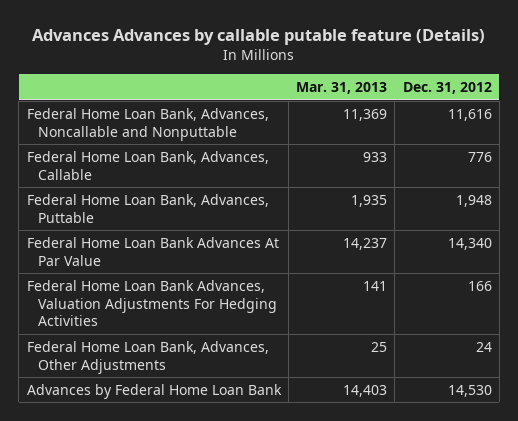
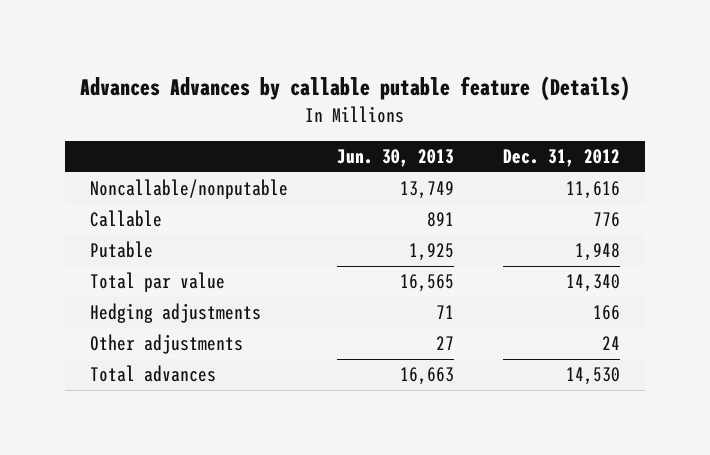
- | Mar. 31, 2013 | Dec. 31, 2012
+ | Jun. 30, 2013 | Dec. 31, 2012
- Federal Home Loan Bank, Advances, Noncallable and Nonputtable | 11,369 | 11,616
- Federal Home Loan Bank, Advances, Callable | 933 | 776
- Federal Home Loan Bank, Advances, Puttable | 1,935 | 1,948
- Federal Home Loan Bank Advances At Par Value | 14,237 | 14,340
- Federal Home Loan Bank Advances, Valuation Adjustments For Hedging Activities | 141 | 166
- Federal Home Loan Bank, Advances, Other Adjustments | 25 | 24
- Advances by Federal Home Loan Bank | 14,403 | 14,530
+ Noncallable/nonputable | 13,749 | 11,616
+ Callable | 891 | 776
+ Putable | 1,925 | 1,948
+ Total par value | 16,565 | 14,340
+ Hedging adjustments | 71 | 166
+ Other adjustments | 27 | 24
+ Total advances | 16,663 | 14,530

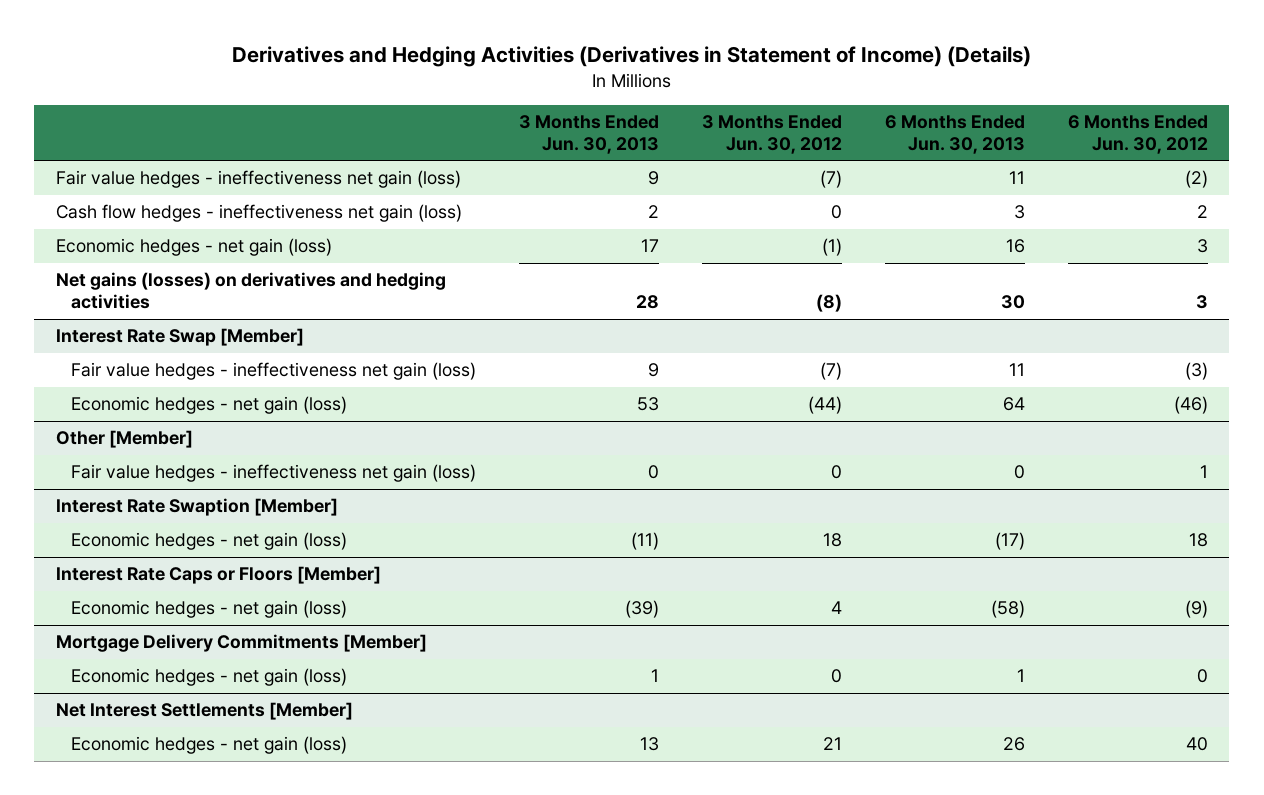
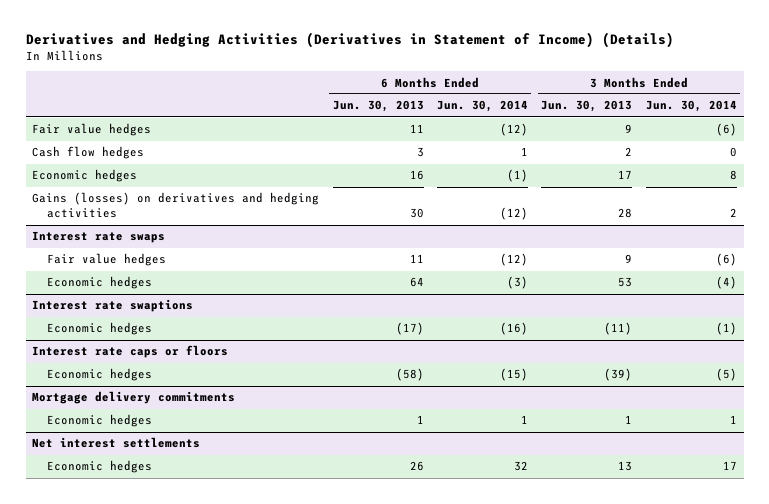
- | 3 Months Ended Jun. 30, 2013 | 3 Months Ended Jun. 30, 2012 | 6 Months Ended Jun. 30, 2013 | 6 Months Ended Jun. 30, 2012
+ | 6 Months Ended Jun. 30, 2013 | 6 Months Ended Jun. 30, 2014 | 3 Months Ended Jun. 30, 2013 | 3 Months Ended Jun. 30, 2014
- Fair value hedges - ineffectiveness net gain (loss) | 9 | (7) | 11 | (2)
- Cash flow hedges - ineffectiveness net gain (loss) | 2 | 0 | 3 | 2
- Economic hedges - net gain (loss) | 17 | (1) | 16 | 3
- Net gains (losses) on derivatives and hedging activities | 28 | (8) | 30 | 3
- Interest Rate Swap [Member]
- Fair value hedges - ineffectiveness net gain (loss) | 9 | (7) | 11 | (3)
- Economic hedges - net gain (loss) | 53 | (44) | 64 | (46)
- Other [Member]
- Fair value hedges - ineffectiveness net gain (loss) | 0 | 0 | 0 | 1
- Interest Rate Swaption [Member]
- Economic hedges - net gain (loss) | (11) | 18 | (17) | 18
- Interest Rate Caps or Floors [Member]
- Economic hedges - net gain (loss) | (39) | 4 | (58) | (9)
- Mortgage Delivery Commitments [Member]
- Economic hedges - net gain (loss) | 1 | 0 | 1 | 0
- Net Interest Settlements [Member]
- Economic hedges - net gain (loss) | 13 | 21 | 26 | 40
+ Fair value hedges | 11 | (12) | 9 | (6)
+ Cash flow hedges | 3 | 1 | 2 | 0
+ Economic hedges | 16 | (1) | 17 | 8
+ Gains (losses) on derivatives and hedging activities | 30 | (12) | 28 | 2
+ Interest rate swaps
+ Fair value hedges | 11 | (12) | 9 | (6)
+ Economic hedges | 64 | (3) | 53 | (4)
+ Interest rate swaptions
+ Economic hedges | (17) | (16) | (11) | (1)
+ Interest rate caps or floors
+ Economic hedges | (58) | (15) | (39) | (5)
+ Mortgage delivery commitments
+ Economic hedges | 1 | 1 | 1 | 1
+ Net interest settlements
+ Economic hedges | 26 | 32 | 13 | 17

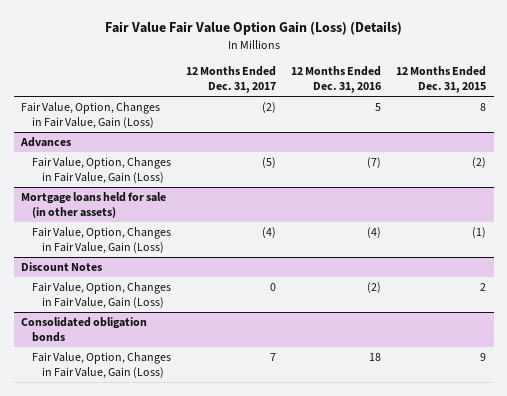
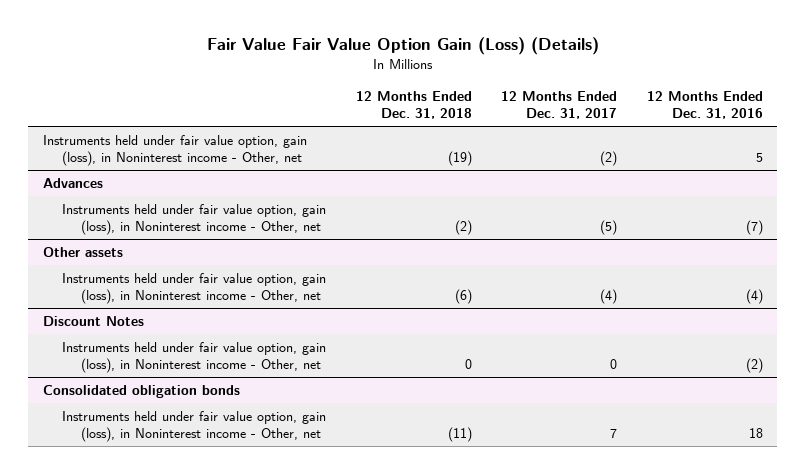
- | 12 Months Ended Dec. 31, 2017 | 12 Months Ended Dec. 31, 2016 | 12 Months Ended Dec. 31, 2015
+ | 12 Months Ended Dec. 31, 2018 | 12 Months Ended Dec. 31, 2017 | 12 Months Ended Dec. 31, 2016
- Fair Value, Option, Changes in Fair Value, Gain (Loss) | (2) | 5 | 8
+ Instruments held under fair value option, gain (loss), in Noninterest income - Other, net | (19) | (2) | 5
@ Advances
- Fair Value, Option, Changes in Fair Value, Gain (Loss) | (5) | (7) | (2)
- Mortgage loans held for sale (in other assets)
- Fair Value, Option, Changes in Fair Value, Gain (Loss) | (4) | (4) | (1)
@ Advances
+ Instruments held under fair value option, gain (loss), in Noninterest income - Other, net | (2) | (5) | (7)
+ Other assets
+ Instruments held under fair value option, gain (loss), in Noninterest income - Other, net | (6) | (4) | (4)
@ Discount Notes
- Fair Value, Option, Changes in Fair Value, Gain (Loss) | 0 | (2) | 2
+ Instruments held under fair value option, gain (loss), in Noninterest income - Other, net | 0 | 0 | (2)
@ Consolidated obligation bonds
- Fair Value, Option, Changes in Fair Value, Gain (Loss) | 7 | 18 | 9
+ Instruments held under fair value option, gain (loss), in Noninterest income - Other, net | (11) | 7 | 18

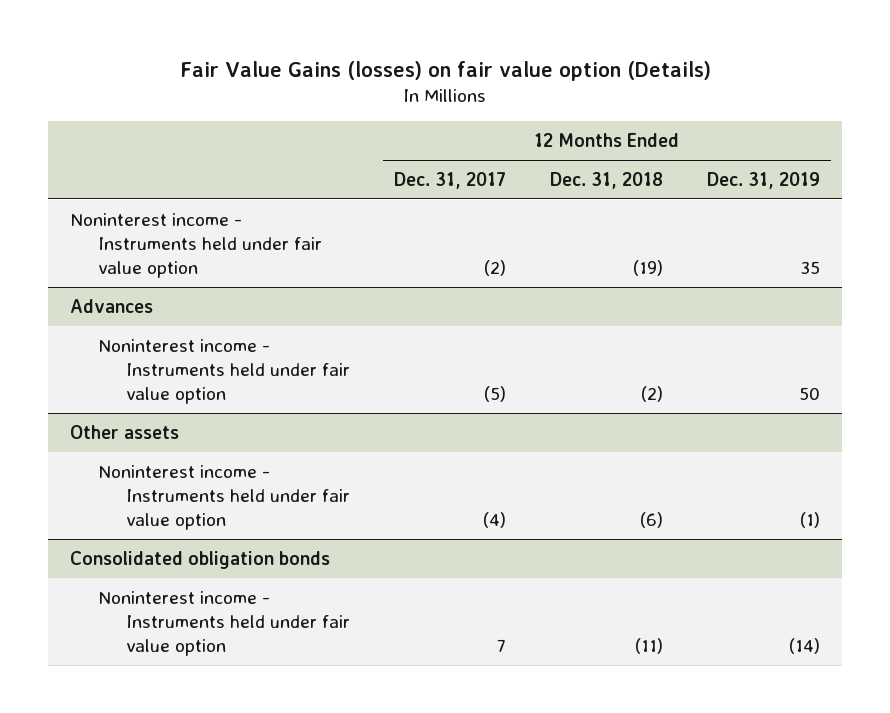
- Fair Value Fair Value Option Gain (Loss) (Details)
+ Fair Value Gains (losses) on fair value option (Details)
- | 12 Months Ended Dec. 31, 2018 | 12 Months Ended Dec. 31, 2017 | 12 Months Ended Dec. 31, 2016
+ | 12 Months Ended Dec. 31, 2017 | 12 Months Ended Dec. 31, 2018 | 12 Months Ended Dec. 31, 2019
- Instruments held under fair value option, gain (loss), in Noninterest income - Other, net | (19) | (2) | 5
+ Noninterest income - Instruments held under fair value option | (2) | (19) | 35
@ Advances
- Instruments held under fair value option, gain (loss), in Noninterest income - Other, net | (2) | (5) | (7)
+ Noninterest income - Instruments held under fair value option | (5) | (2) | 50
@ Other assets
- Instruments held under fair value option, gain (loss), in Noninterest income - Other, net | (6) | (4) | (4)
- Discount Notes
- Instruments held under fair value option, gain (loss), in Noninterest income - Other, net | 0 | 0 | (2)
@ Other assets
+ Noninterest income - Instruments held under fair value option | (4) | (6) | (1)
@ Consolidated obligation bonds
- Instruments held under fair value option, gain (loss), in Noninterest income - Other, net | (11) | 7 | 18
+ Noninterest income - Instruments held under fair value option | 7 | (11) | (14)

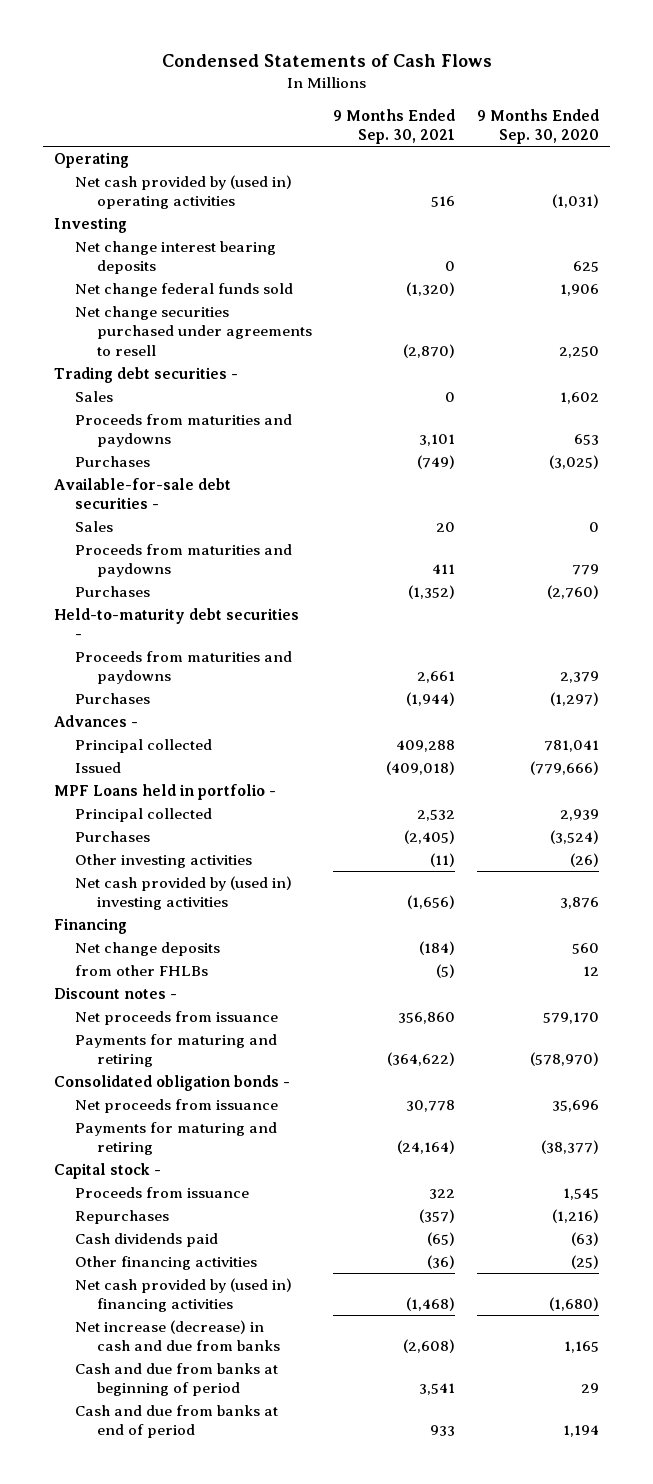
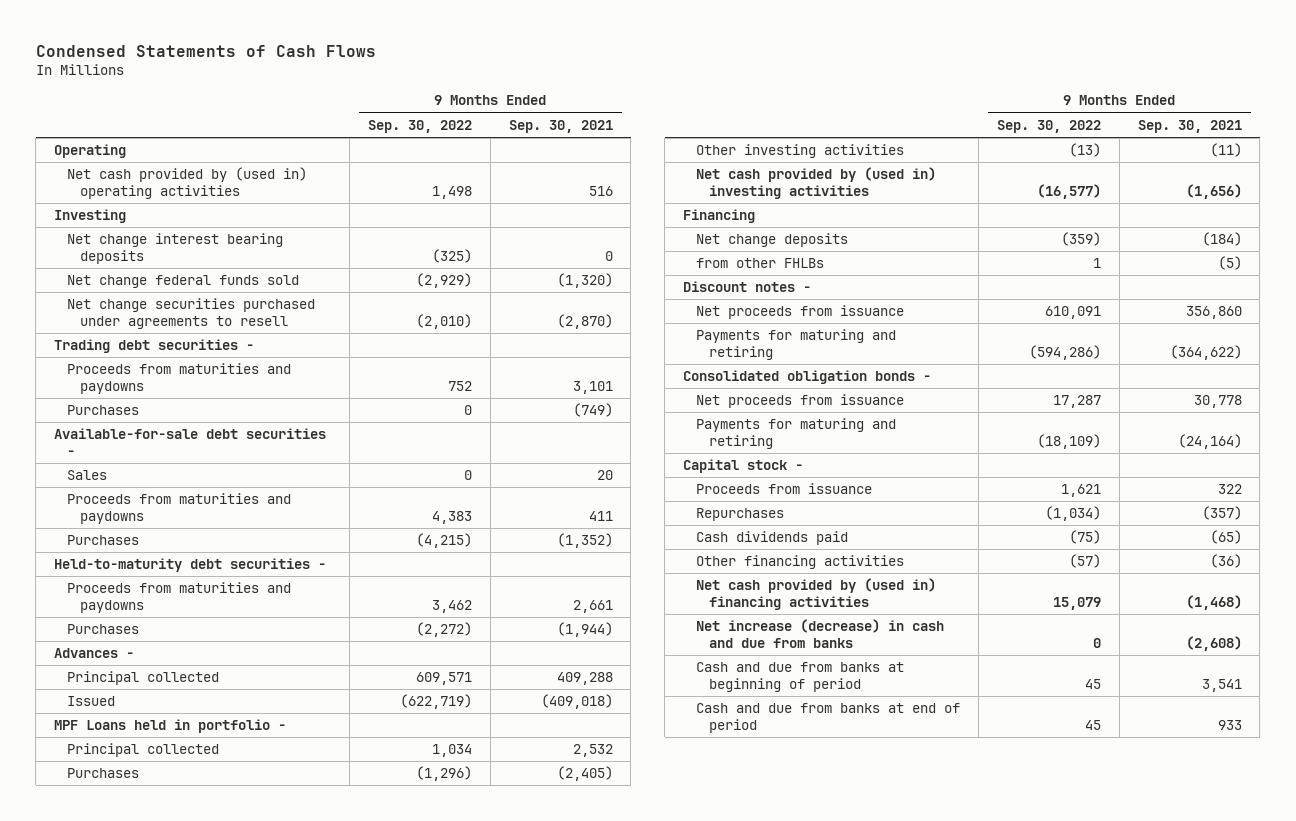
- | 9 Months Ended Sep. 30, 2021 | 9 Months Ended Sep. 30, 2020
+ | 9 Months Ended Sep. 30, 2022 | 9 Months Ended Sep. 30, 2021
- Sales | 0 | 1,602

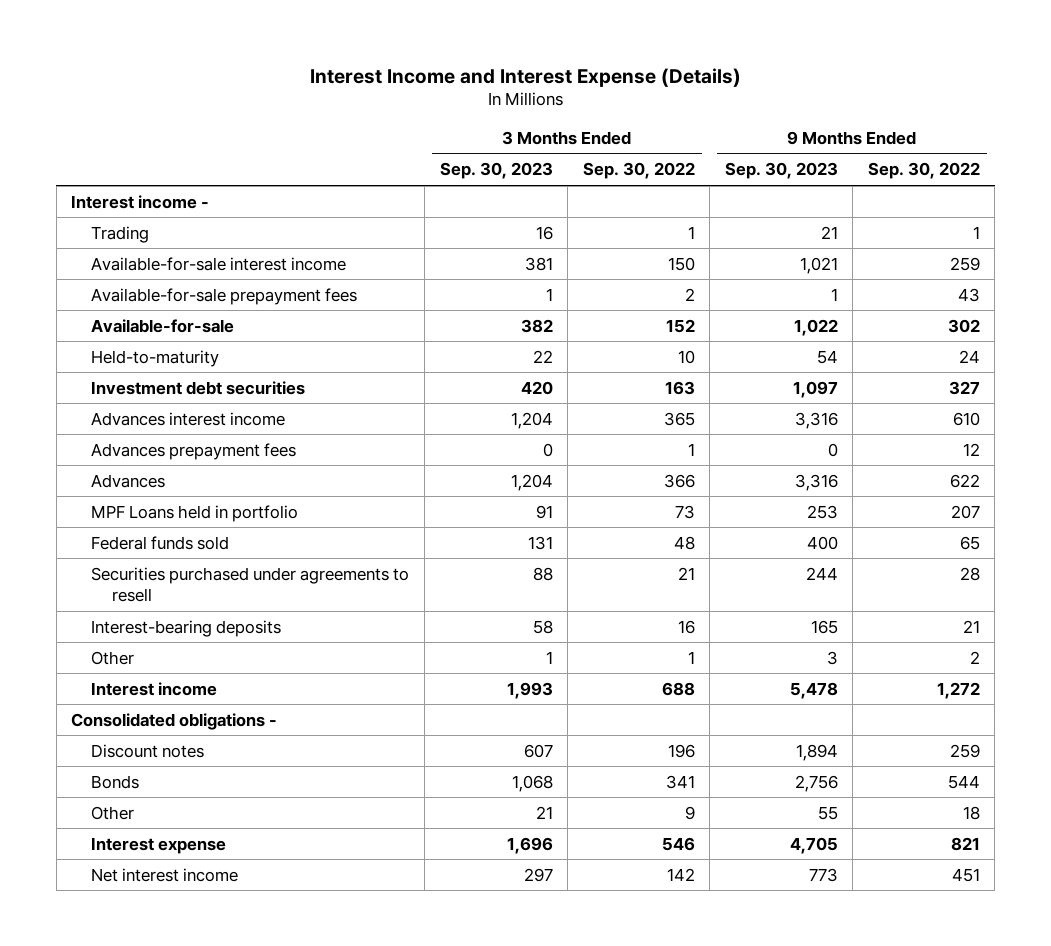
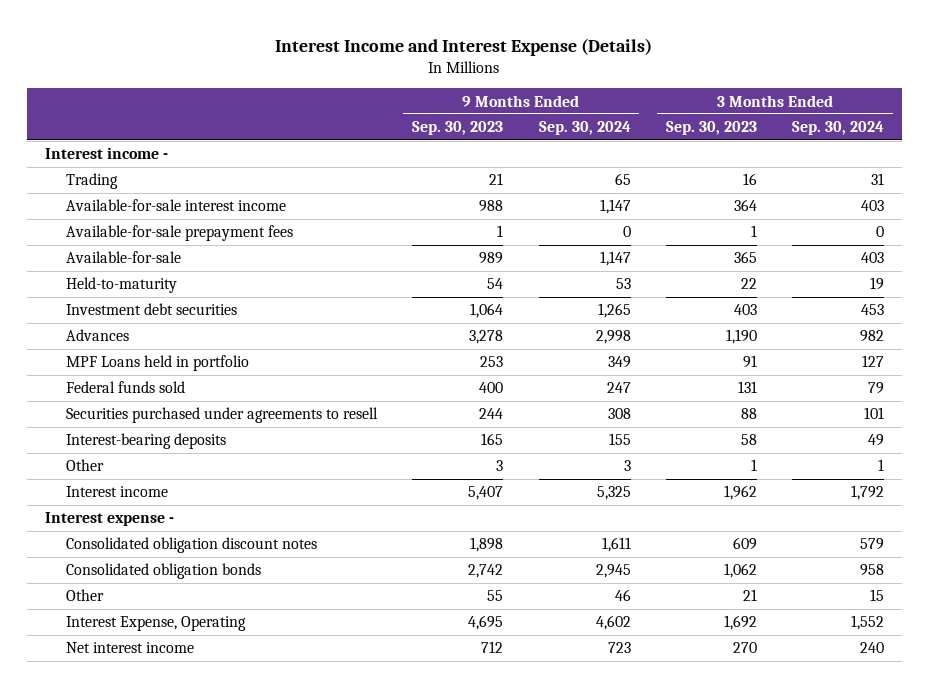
- | 3 Months Ended Sep. 30, 2023 | 3 Months Ended Sep. 30, 2022 | 9 Months Ended Sep. 30, 2023 | 9 Months Ended Sep. 30, 2022
+ | 9 Months Ended Sep. 30, 2023 | 9 Months Ended Sep. 30, 2024 | 3 Months Ended Sep. 30, 2023 | 3 Months Ended Sep. 30, 2024
- Available-for-sale interest income | 381 | 150 | 1,021 | 259
+ Available-for-sale interest income | 988 | 1,147 | 364 | 403
- Available-for-sale | 382 | 152 | 1,022 | 302
+ Available-for-sale | 989 | 1,147 | 365 | 403
- Investment debt securities | 420 | 163 | 1,097 | 327
- Advances interest income | 1,204 | 365 | 3,316 | 610
- Advances prepayment fees | 0 | 1 | 0 | 12
- Advances | 1,204 | 366 | 3,316 | 622
+ Investment debt securities | 1,064 | 1,265 | 403 | 453
+ Advances | 3,278 | 2,998 | 1,190 | 982
- Interest income | 1,993 | 688 | 5,478 | 1,272
- Consolidated obligations -
- Discount notes | 607 | 196 | 1,894 | 259
- Bonds | 1,068 | 341 | 2,756 | 544
+ Interest income | 5,407 | 5,325 | 1,962 | 1,792
+ Interest expense -
+ Consolidated obligation discount notes | 1,898 | 1,611 | 609 | 579
+ Consolidated obligation bonds | 2,742 | 2,945 | 1,062 | 958
- Interest expense | 1,696 | 546 | 4,705 | 821
- Net interest income | 297 | 142 | 773 | 451
+ Interest Expense, Operating | 4,695 | 4,602 | 1,692 | 1,552
+ Net interest income | 712 | 723 | 270 | 240

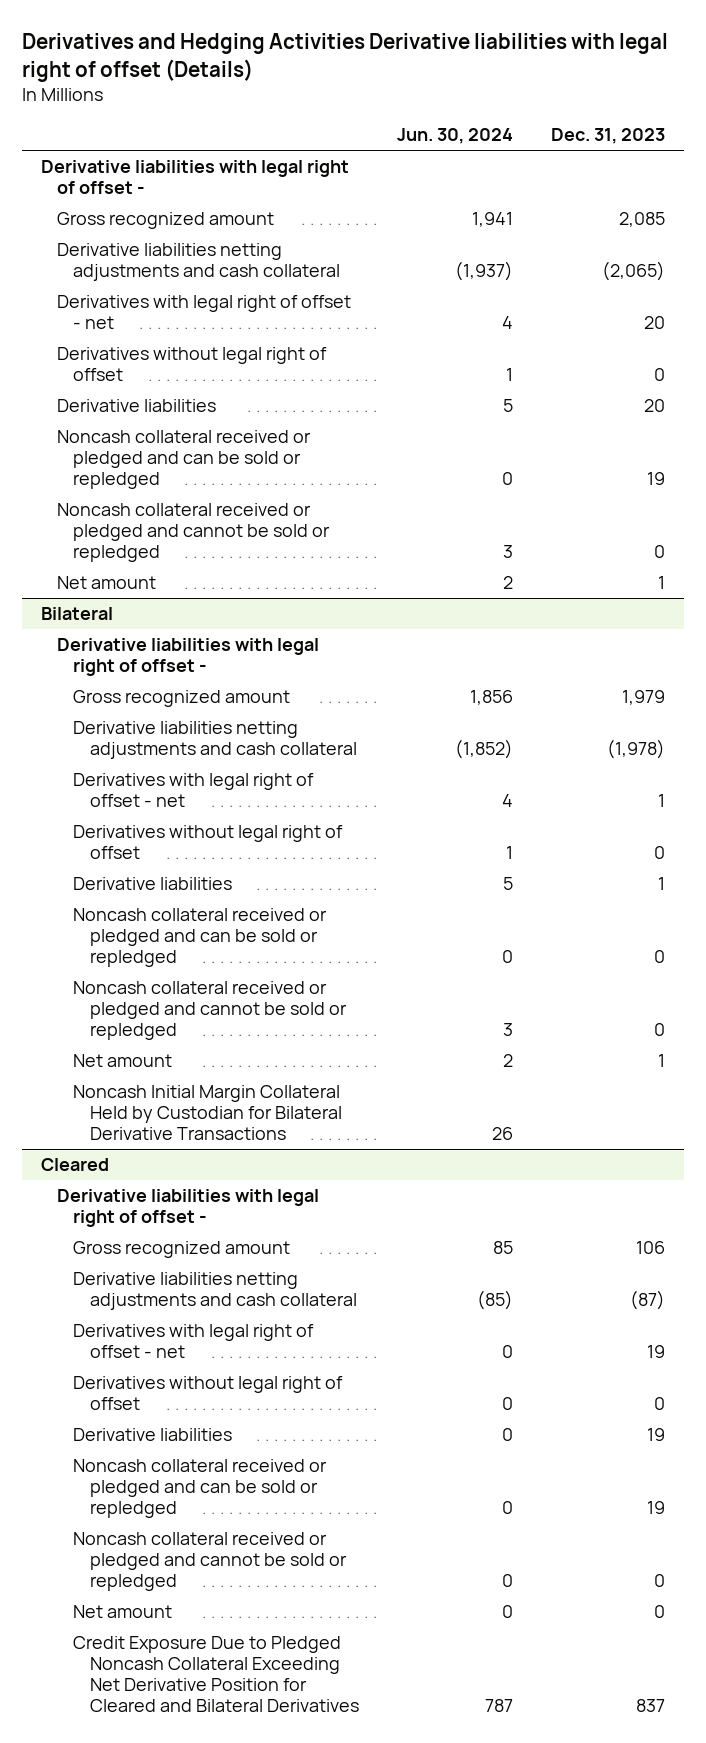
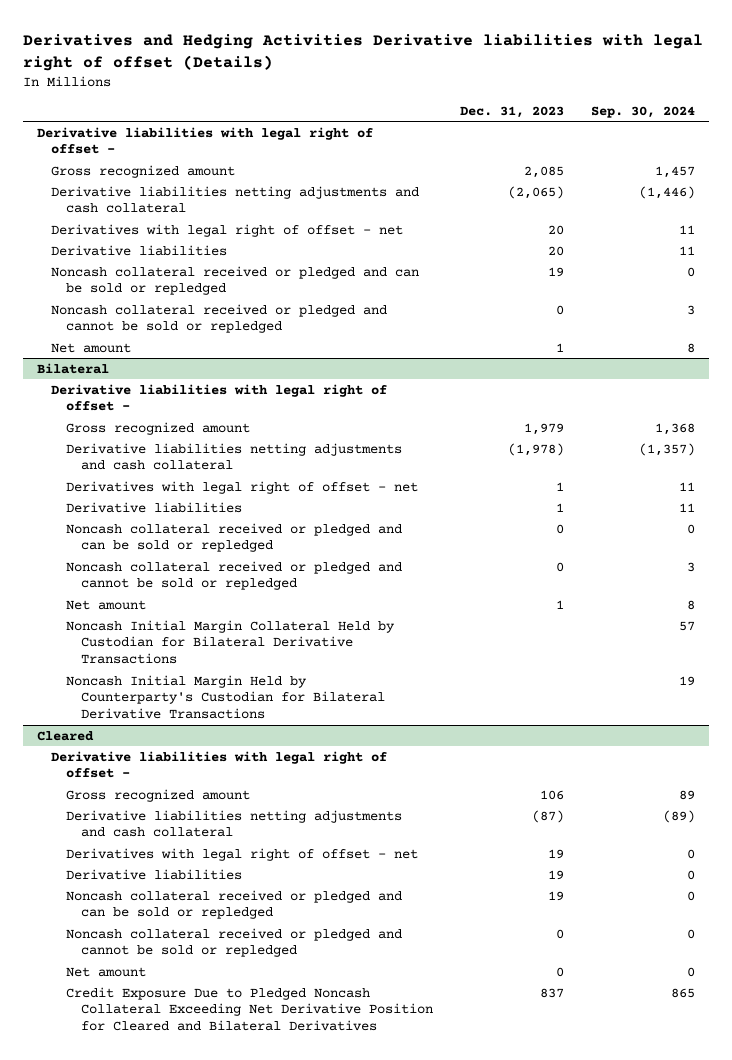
- | Jun. 30, 2024 | Dec. 31, 2023
+ | Dec. 31, 2023 | Sep. 30, 2024
- Derivatives without legal right of offset | 1 | 0
@ Bilateral
- Derivatives without legal right of offset | 1 | 0
+ Noncash Initial Margin Held by Counterparty's Custodian for Bilateral Derivative Transactions | | 19
@ Cleared
- Derivatives without legal right of offset | 0 | 0

